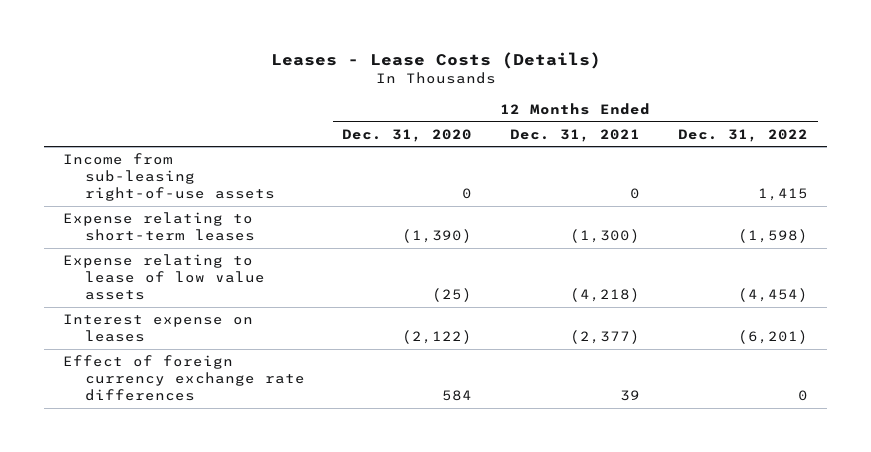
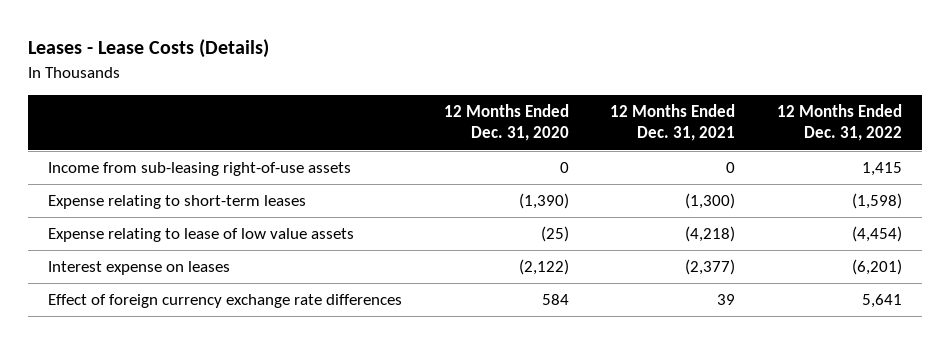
- Effect of foreign currency exchange rate differences | 584 | 39 | 0
+ Effect of foreign currency exchange rate differences | 584 | 39 | 5,641

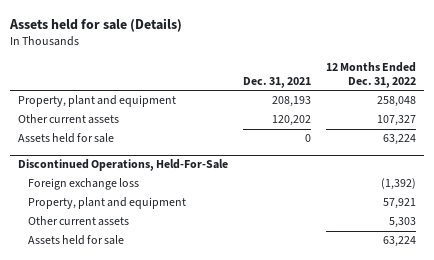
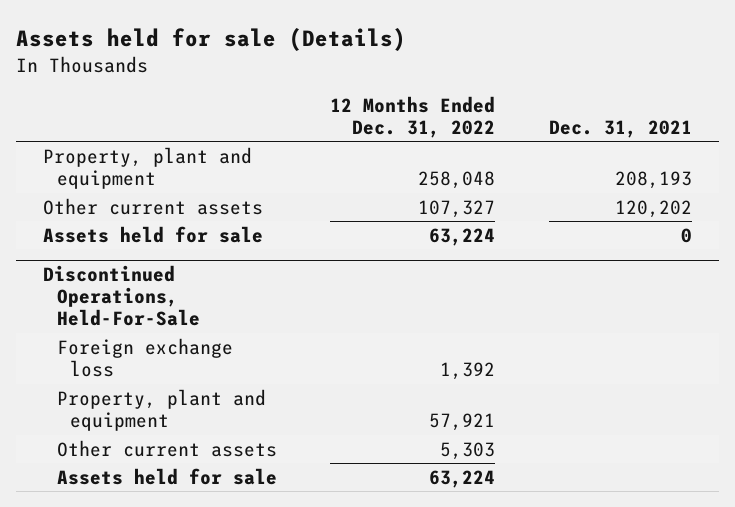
- | Dec. 31, 2021 | 12 Months Ended Dec. 31, 2022
+ | 12 Months Ended Dec. 31, 2022 | Dec. 31, 2021
@ Discontinued Operations, Held-For-Sale
- Foreign exchange loss | | (1,392)
+ Foreign exchange loss | 1,392 |

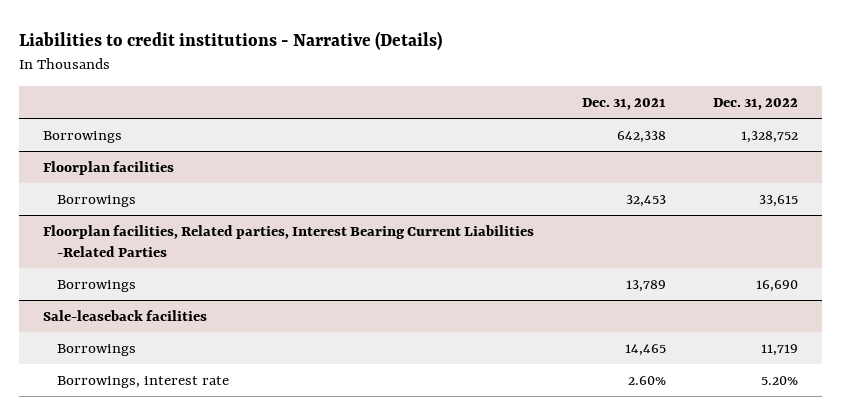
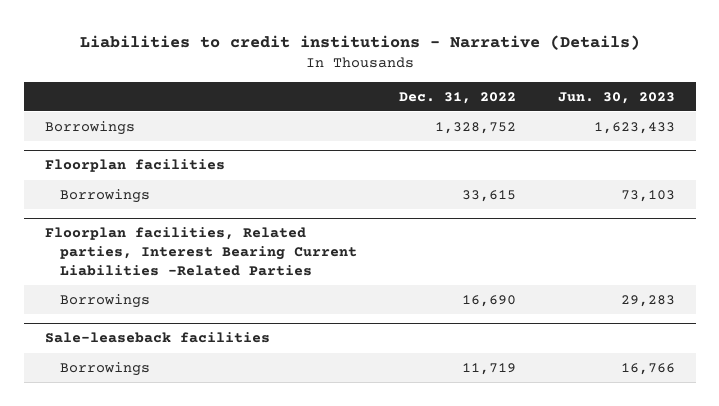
- | Dec. 31, 2021 | Dec. 31, 2022
+ | Dec. 31, 2022 | Jun. 30, 2023
@ Sale-leaseback facilities
- Borrowings, interest rate | 2.60% | 5.20%

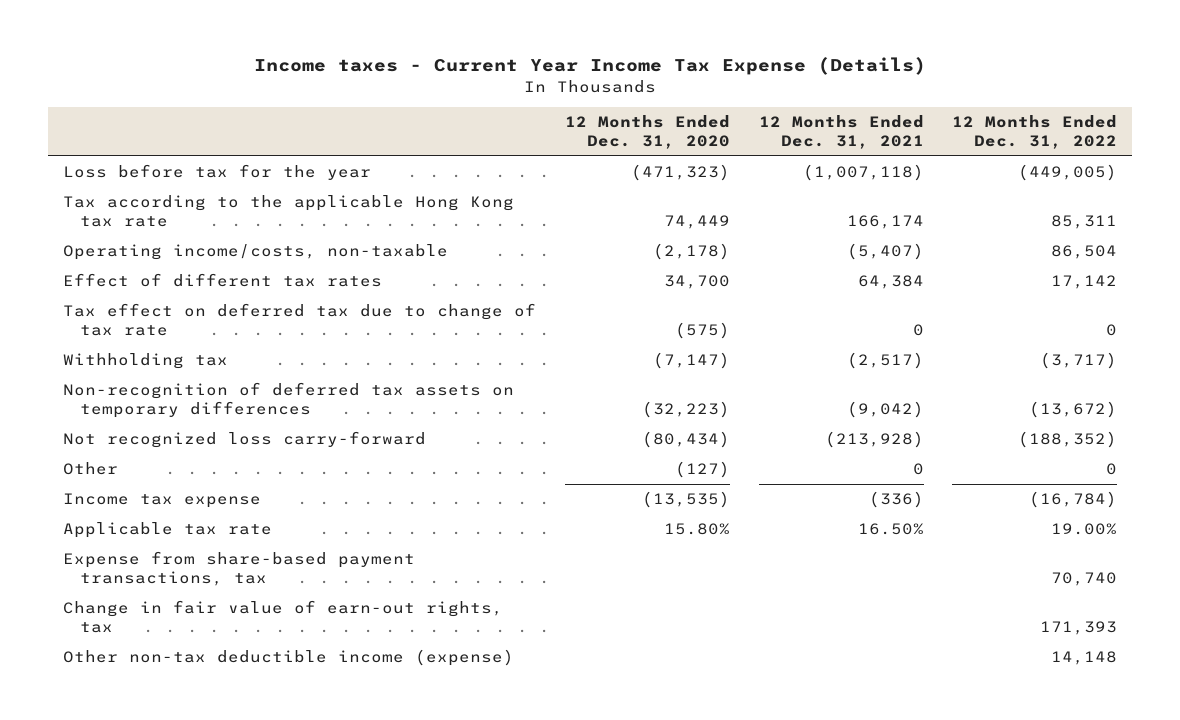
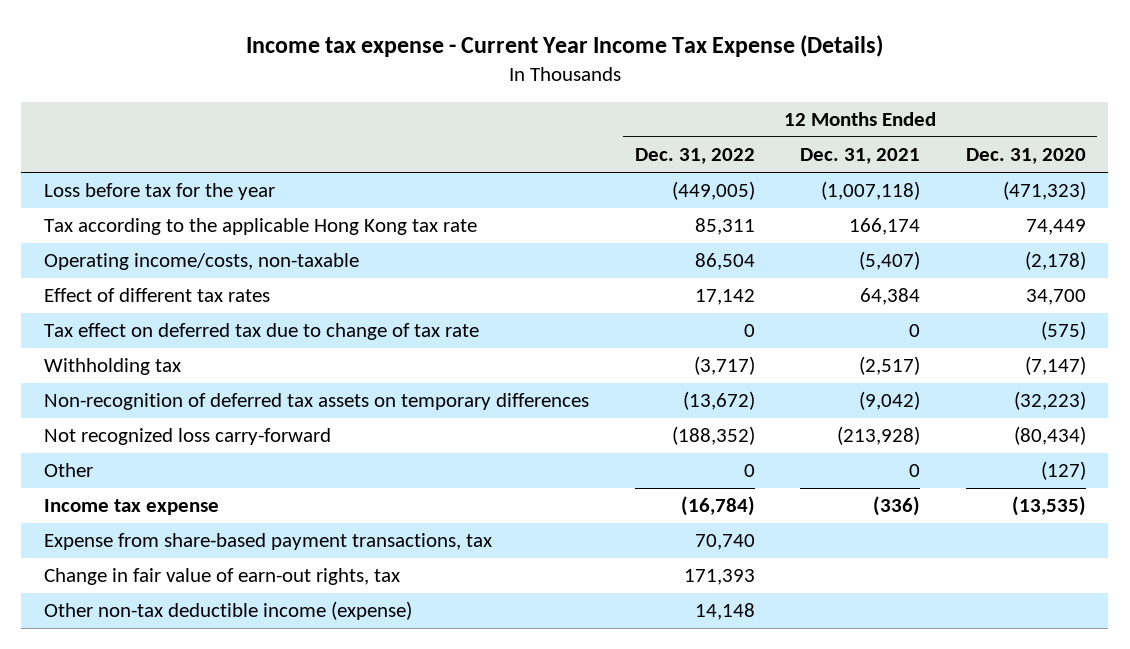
- Income taxes - Current Year Income Tax Expense (Details)
+ Income tax expense - Current Year Income Tax Expense (Details)
- | 12 Months Ended Dec. 31, 2020 | 12 Months Ended Dec. 31, 2021 | 12 Months Ended Dec. 31, 2022
+ | 12 Months Ended Dec. 31, 2022 | 12 Months Ended Dec. 31, 2021 | 12 Months Ended Dec. 31, 2020
- Applicable tax rate | 15.80% | 16.50% | 19.00%

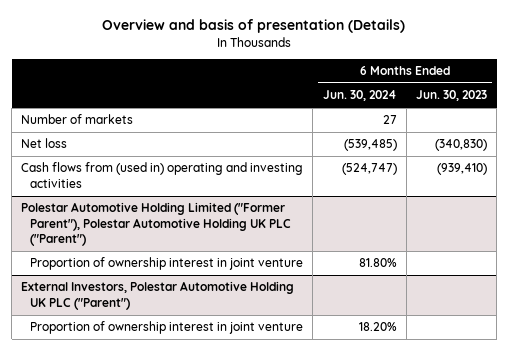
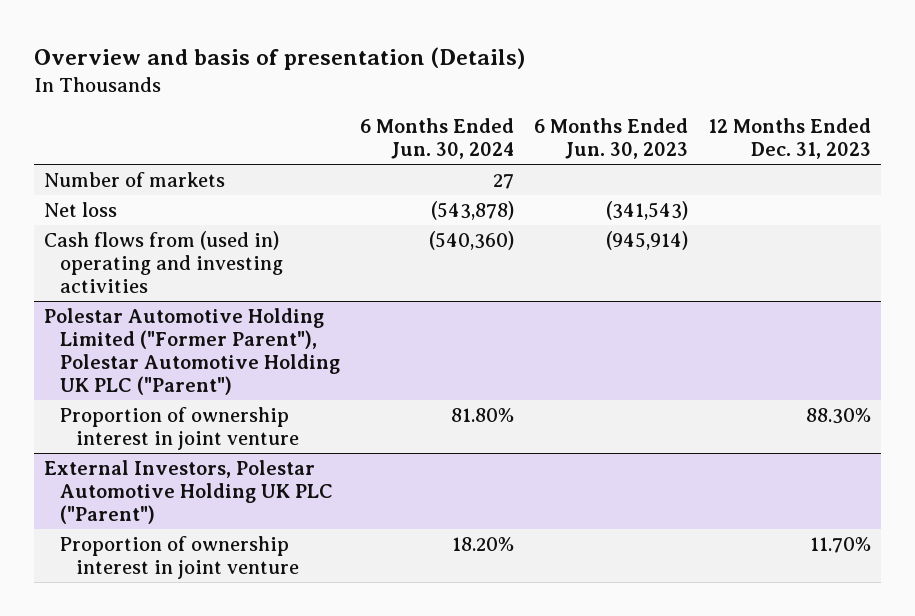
- | 6 Months Ended Jun. 30, 2024 | 6 Months Ended Jun. 30, 2023
+ | 6 Months Ended Jun. 30, 2024 | 6 Months Ended Jun. 30, 2023 | 12 Months Ended Dec. 31, 2023
- Net loss | (539,485) | (340,830)
- Cash flows from (used in) operating and investing activities | (524,747) | (939,410)
+ Net loss | (543,878) | (341,543) |
+ Cash flows from (used in) operating and investing activities | (540,360) | (945,914) |

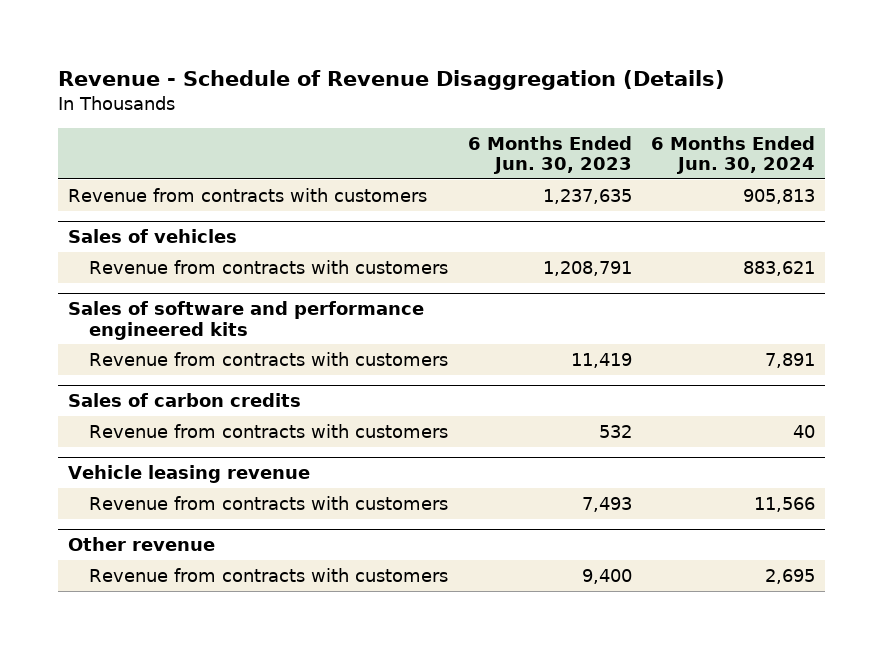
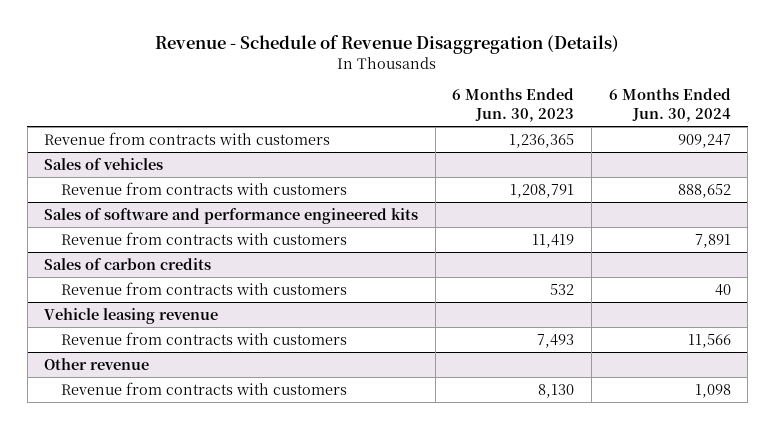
- Revenue from contracts with customers | 1,237,635 | 905,813
+ Revenue from contracts with customers | 1,236,365 | 909,247
@ Sales of vehicles
- Revenue from contracts with customers | 1,208,791 | 883,621
+ Revenue from contracts with customers | 1,208,791 | 888,652
@ Other revenue
- Revenue from contracts with customers | 9,400 | 2,695
+ Revenue from contracts with customers | 8,130 | 1,098

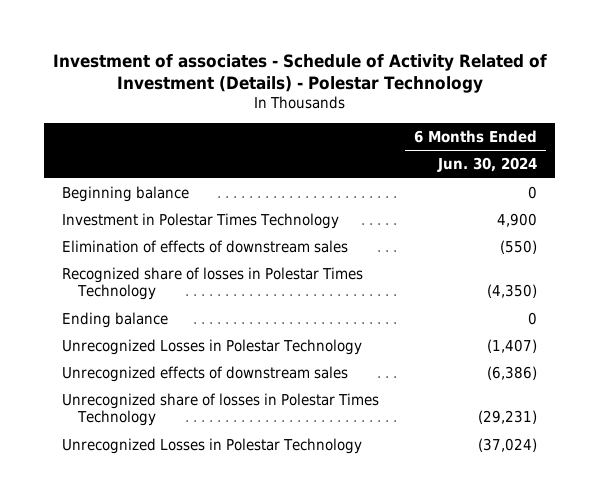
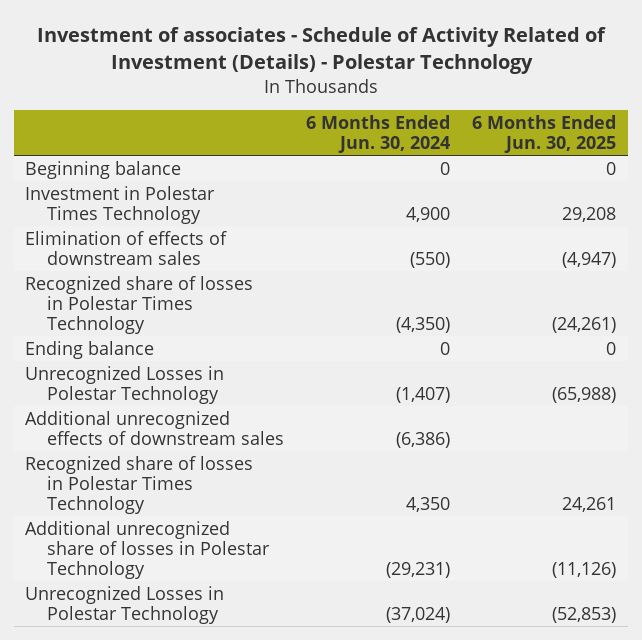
- | 6 Months Ended Jun. 30, 2024
+ | 6 Months Ended Jun. 30, 2024 | 6 Months Ended Jun. 30, 2025
- Unrecognized effects of downstream sales | (6,386)
- Unrecognized share of losses in Polestar Times Technology | (29,231)
+ Additional unrecognized effects of downstream sales | (6,386) |
+ Recognized share of losses in Polestar Times Technology | 4,350 | 24,261
+ Additional unrecognized share of losses in Polestar Technology | (29,231) | (11,126)

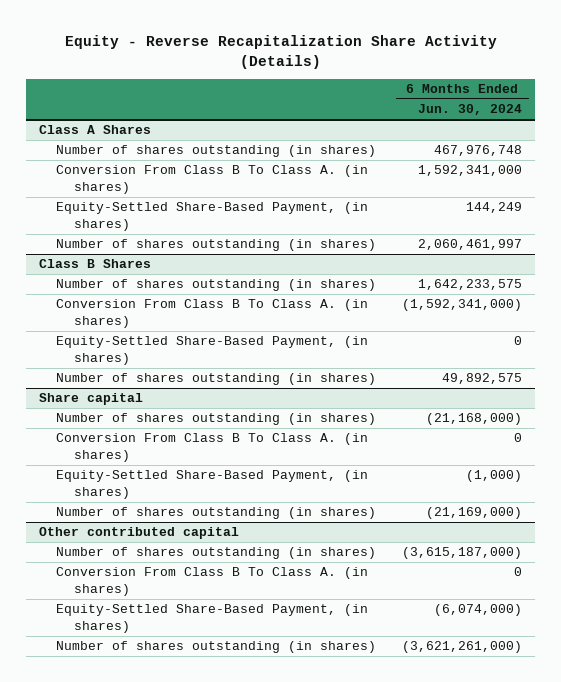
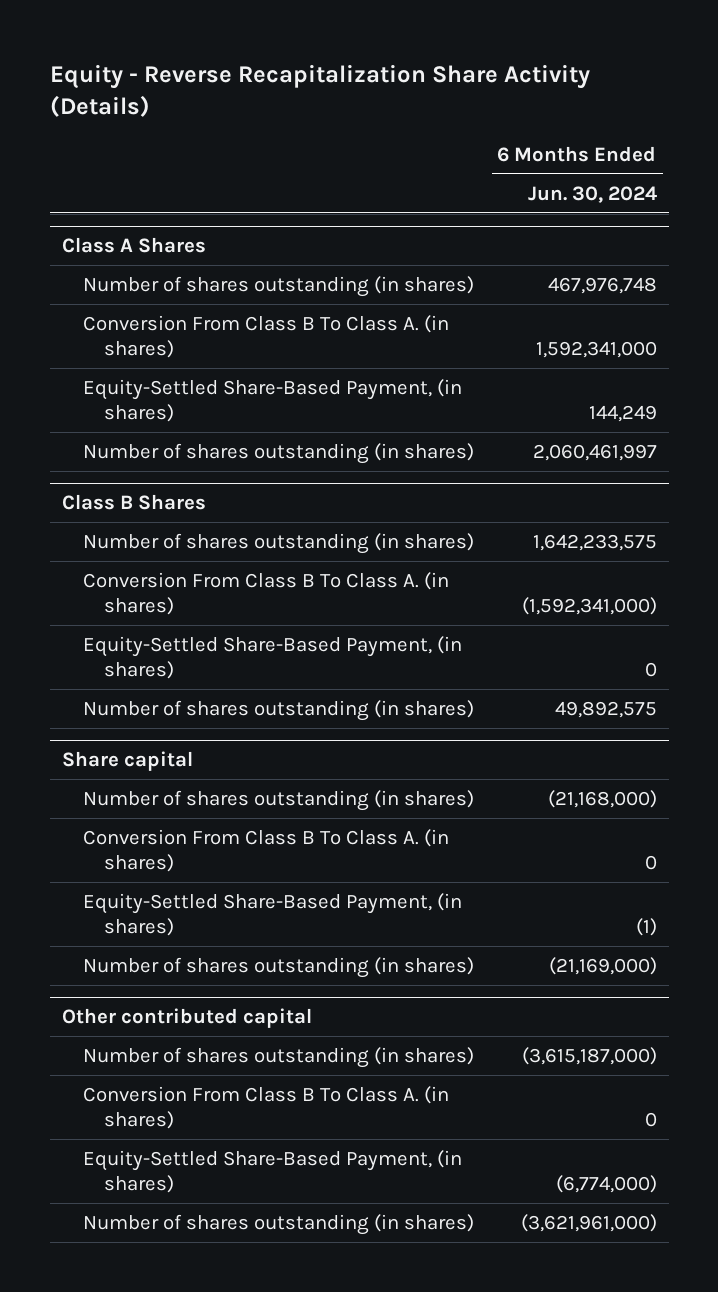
@ Share capital
- Equity-Settled Share-Based Payment, (in shares) | (1,000)
+ Equity-Settled Share-Based Payment, (in shares) | (1)
@ Other contributed capital
- Equity-Settled Share-Based Payment, (in shares) | (6,074,000)
- Number of shares outstanding (in shares) | (3,621,261,000)
+ Equity-Settled Share-Based Payment, (in shares) | (6,774,000)
+ Number of shares outstanding (in shares) | (3,621,961,000)

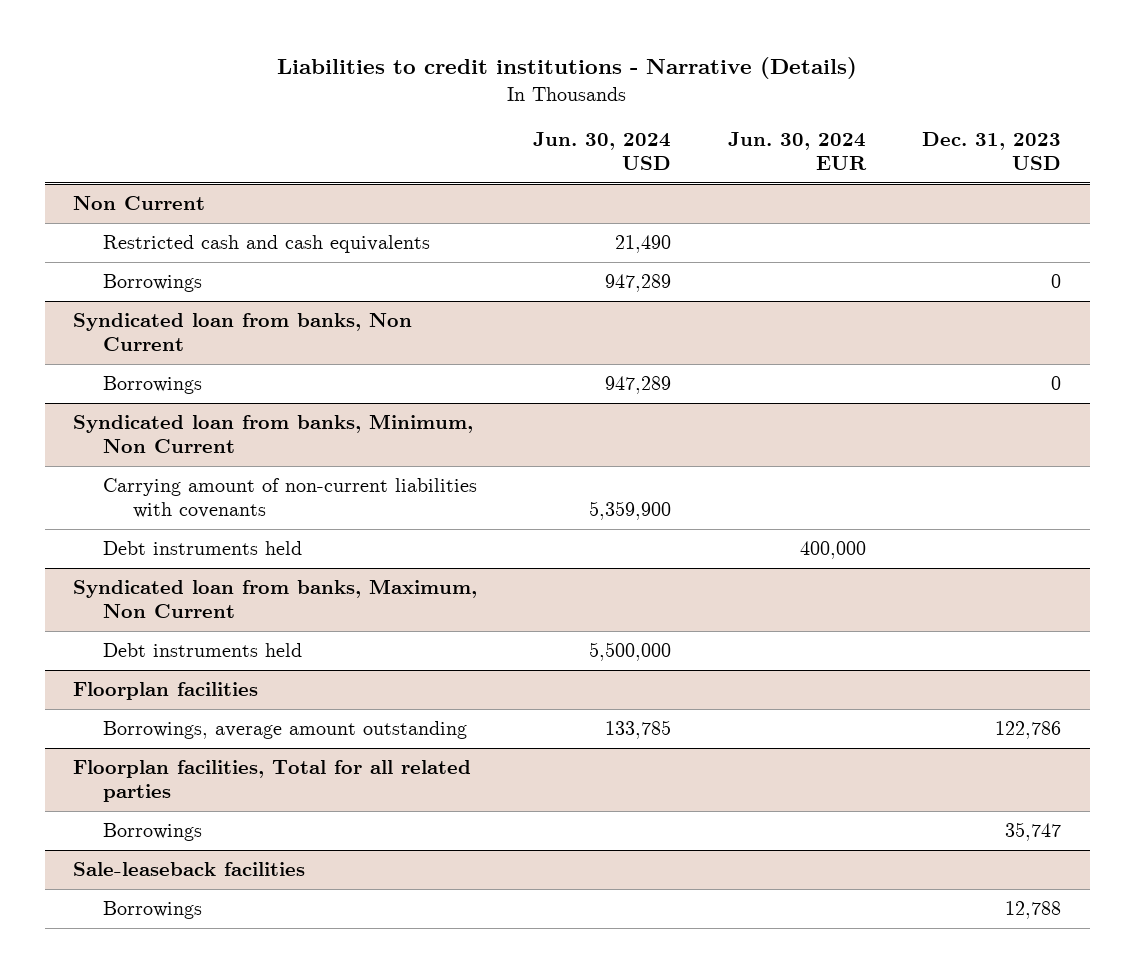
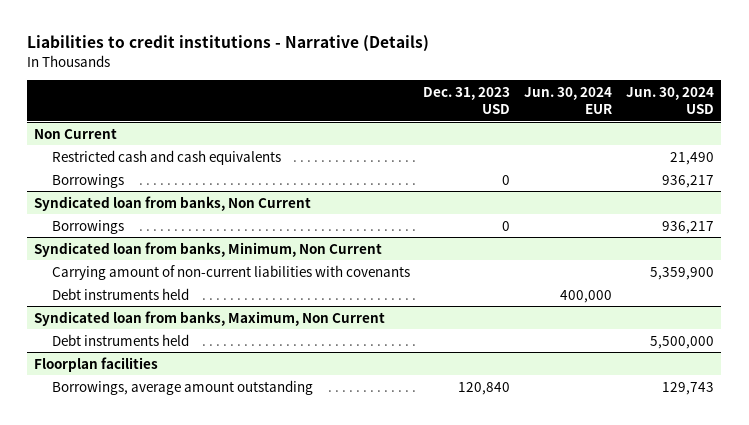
- | Jun. 30, 2024 USD | Jun. 30, 2024 EUR | Dec. 31, 2023 USD
+ | Dec. 31, 2023 USD | Jun. 30, 2024 EUR | Jun. 30, 2024 USD
@ Non Current
- Borrowings | 947,289 | | 0
+ Borrowings | 0 | | 936,217
@ Syndicated loan from banks, Non Current
- Borrowings | 947,289 | | 0
+ Borrowings | 0 | | 936,217
@ Floorplan facilities
- Borrowings, average amount outstanding | 133,785 | | 122,786
- Floorplan facilities, Total for all related parties
- Borrowings | | | 35,747
- Sale-leaseback facilities
- Borrowings | | | 12,788
@ Floorplan facilities
+ Borrowings, average amount outstanding | 120,840 | | 129,743

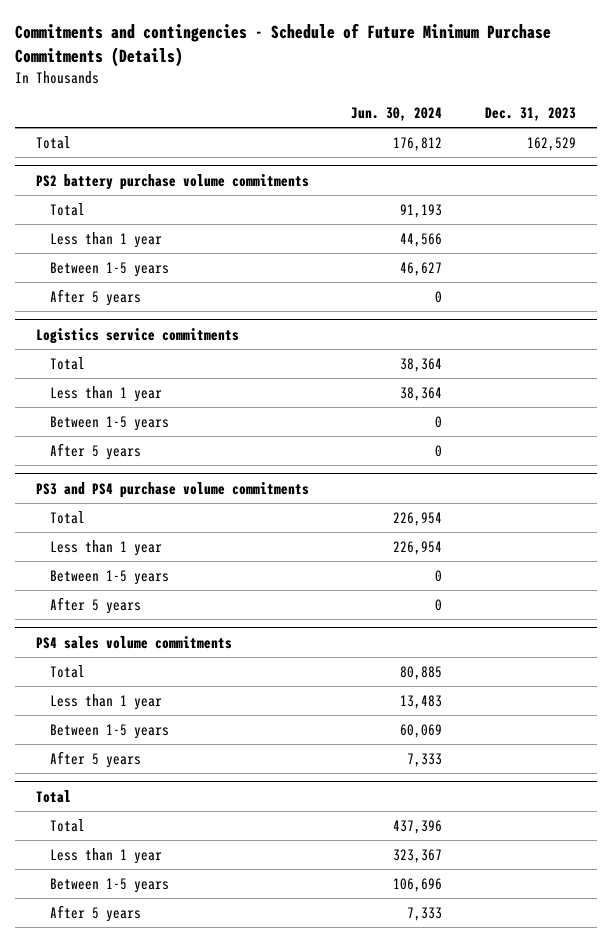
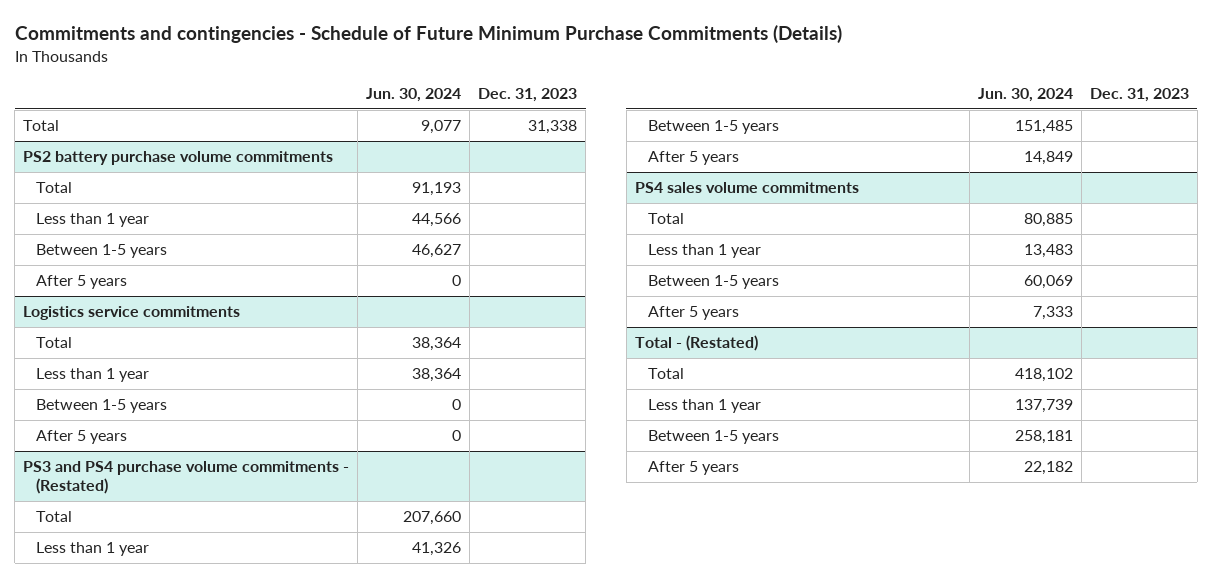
- Total | 176,812 | 162,529
+ Total | 9,077 | 31,338
- PS3 and PS4 purchase volume commitments
- Total | 226,954 |
- Less than 1 year | 226,954 |
- Between 1-5 years | 0 |
- After 5 years | 0 |
+ PS3 and PS4 purchase volume commitments - (Restated)
+ Total | 207,660 |
+ Less than 1 year | 41,326 |
+ Between 1-5 years | 151,485 |
+ After 5 years | 14,849 |
- Total
- Total | 437,396 |
- Less than 1 year | 323,367 |
- Between 1-5 years | 106,696 |
- After 5 years | 7,333 |
+ Total - (Restated)
+ Total | 418,102 |
+ Less than 1 year | 137,739 |
+ Between 1-5 years | 258,181 |
+ After 5 years | 22,182 |

